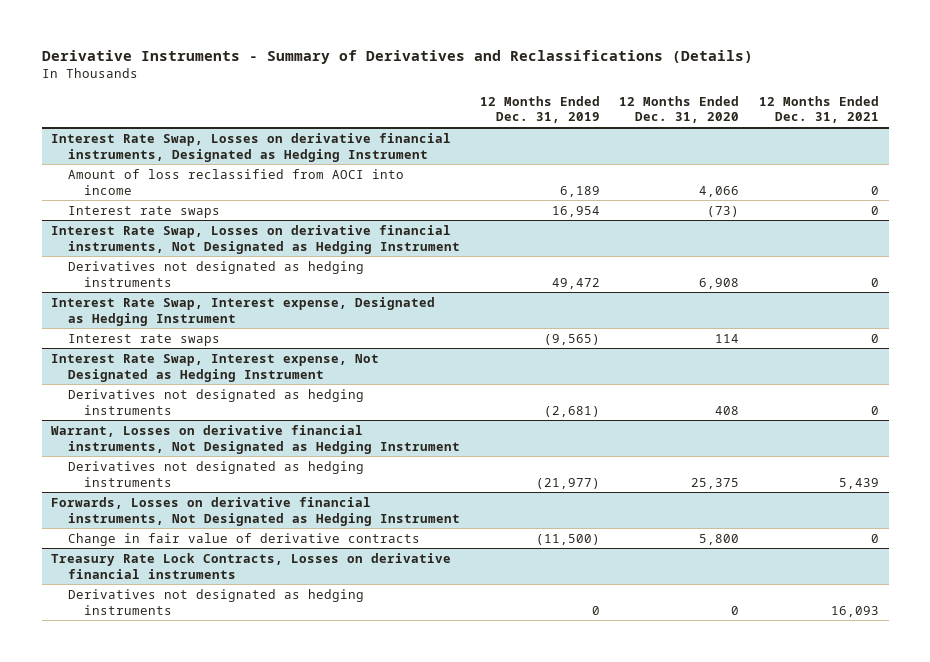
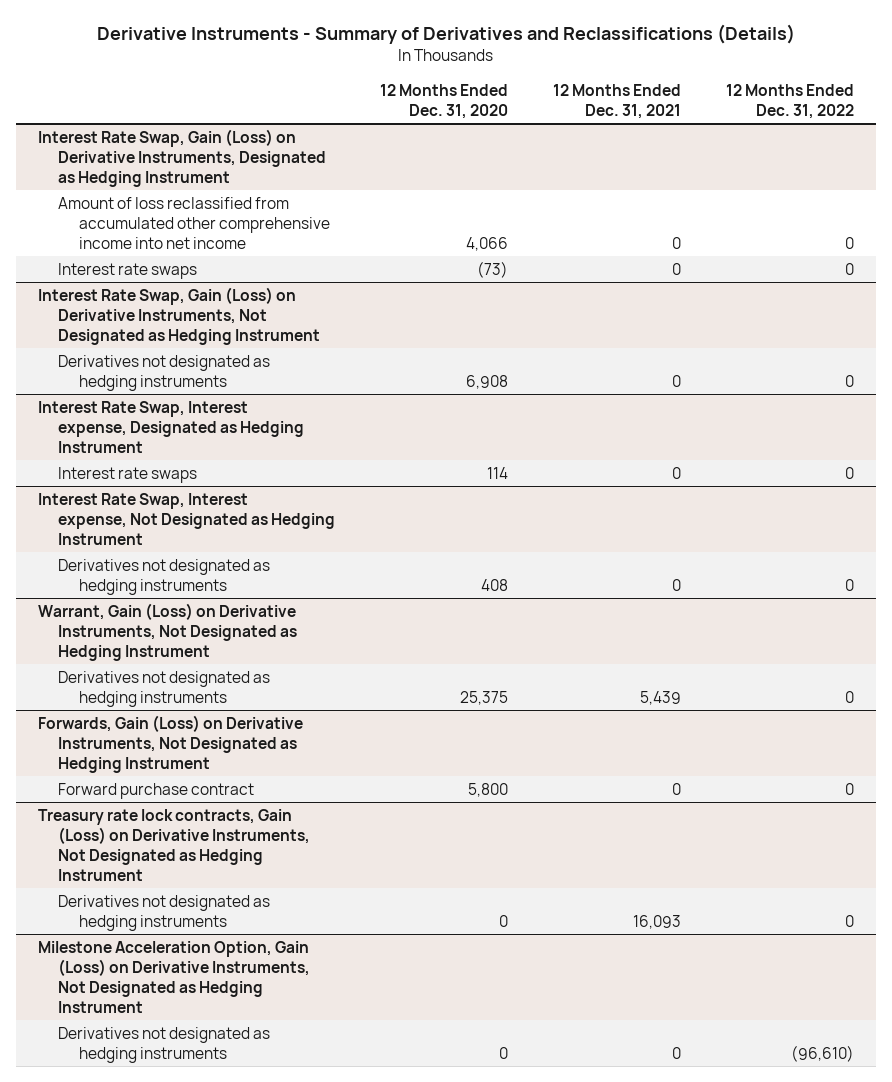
- | 12 Months Ended Dec. 31, 2019 | 12 Months Ended Dec. 31, 2020 | 12 Months Ended Dec. 31, 2021
+ | 12 Months Ended Dec. 31, 2020 | 12 Months Ended Dec. 31, 2021 | 12 Months Ended Dec. 31, 2022
- Interest Rate Swap, Losses on derivative financial instruments, Designated as Hedging Instrument
- Amount of loss reclassified from AOCI into income | 6,189 | 4,066 | 0
+ Interest Rate Swap, Gain (Loss) on Derivative Instruments, Designated as Hedging Instrument
+ Amount of loss reclassified from accumulated other comprehensive income into net income | 4,066 | 0 | 0
- Interest Rate Swap, Losses on derivative financial instruments, Not Designated as Hedging Instrument
+ Interest Rate Swap, Gain (Loss) on Derivative Instruments, Not Designated as Hedging Instrument
- Warrant, Losses on derivative financial instruments, Not Designated as Hedging Instrument
+ Warrant, Gain (Loss) on Derivative Instruments, Not Designated as Hedging Instrument
- Forwards, Losses on derivative financial instruments, Not Designated as Hedging Instrument
- Change in fair value of derivative contracts | (11,500) | 5,800 | 0
- Treasury Rate Lock Contracts, Losses on derivative financial instruments
+ Forwards, Gain (Loss) on Derivative Instruments, Not Designated as Hedging Instrument
+ Forward purchase contract | 5,800 | 0 | 0
+ Treasury rate lock contracts, Gain (Loss) on Derivative Instruments, Not Designated as Hedging Instrument
+ Milestone Acceleration Option, Gain (Loss) on Derivative Instruments, Not Designated as Hedging Instrument
+ Derivatives not designated as hedging instruments | 0 | 0 | (96,610)

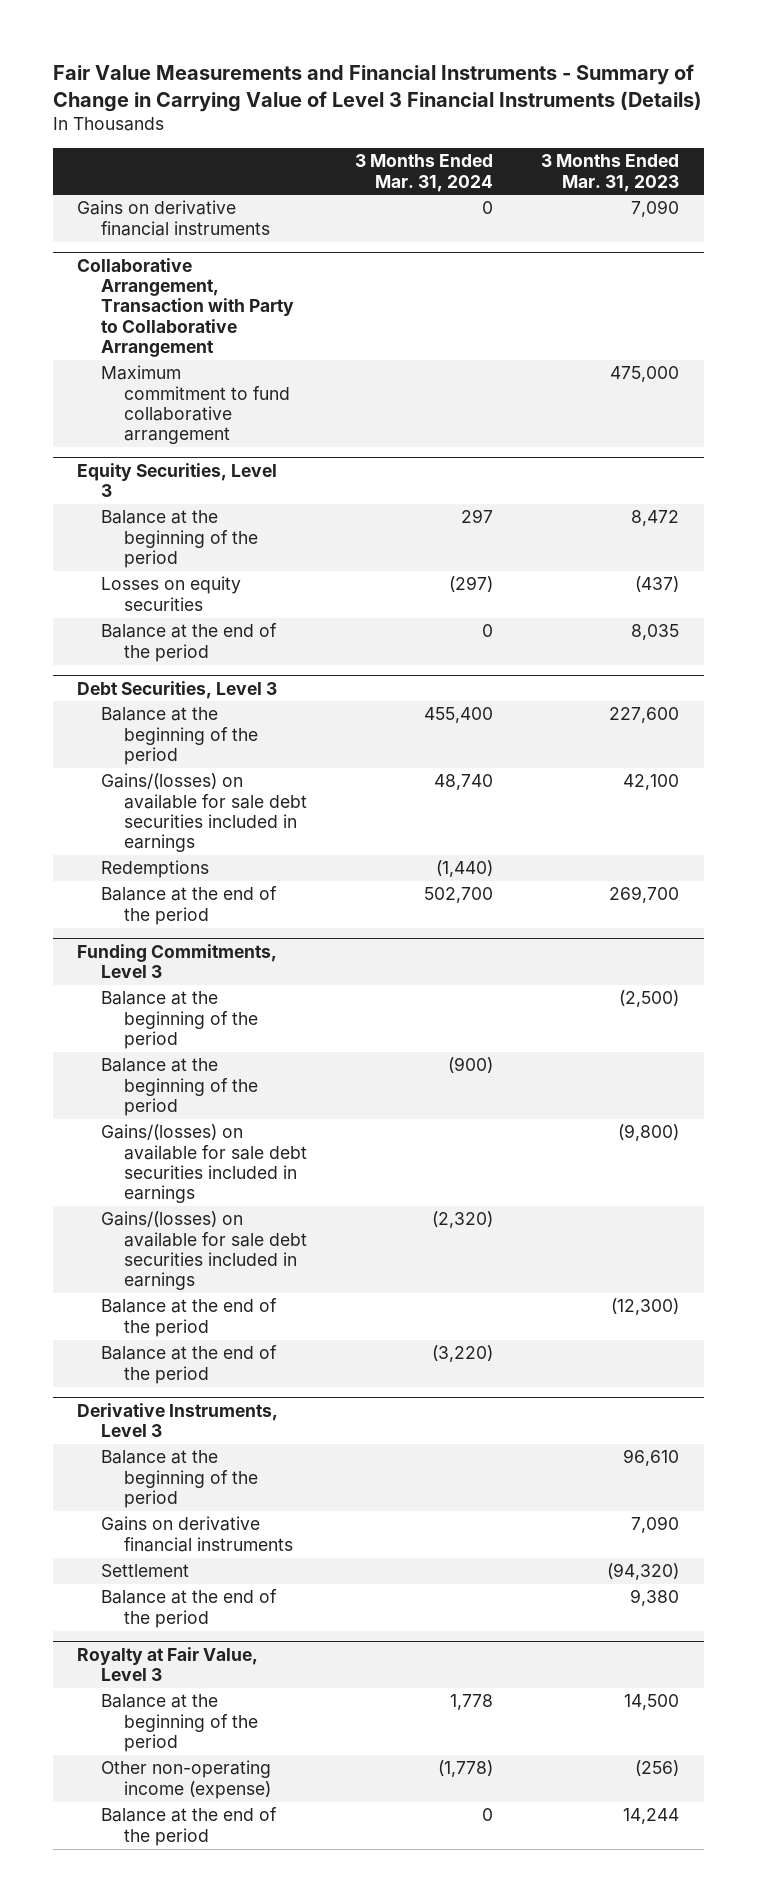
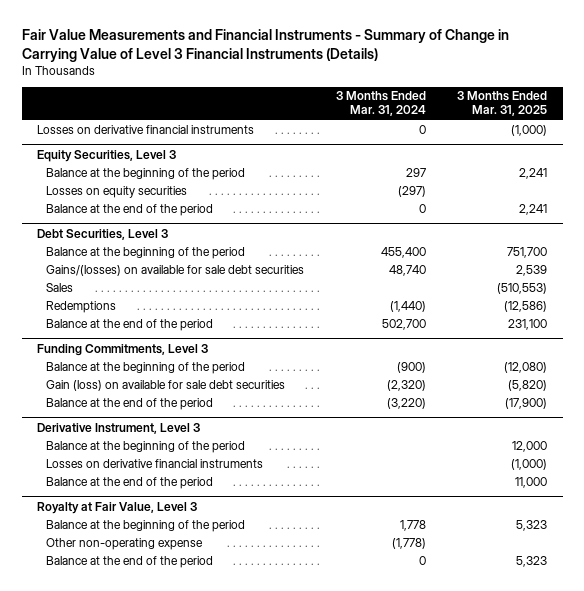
- | 3 Months Ended Mar. 31, 2024 | 3 Months Ended Mar. 31, 2023
+ | 3 Months Ended Mar. 31, 2024 | 3 Months Ended Mar. 31, 2025
- Gains on derivative financial instruments | 0 | 7,090
- Collaborative Arrangement, Transaction with Party to Collaborative Arrangement
- Maximum commitment to fund collaborative arrangement | | 475,000
+ Losses on derivative financial instruments | 0 | (1,000)
@ Debt Securities, Level 3
- Gains/(losses) on available for sale debt securities included in earnings | 48,740 | 42,100
+ Gains/(losses) on available for sale debt securities | 48,740 | 2,539
+ Sales | | (510,553)
@ Funding Commitments, Level 3
- Balance at the beginning of the period | | (2,500)
- Gains/(losses) on available for sale debt securities included in earnings | | (9,800)
- Gains/(losses) on available for sale debt securities included in earnings | (2,320) |
- Balance at the end of the period | | (12,300)
+ Gain (loss) on available for sale debt securities | (2,320) | (5,820)
- Derivative Instruments, Level 3
+ Derivative Instrument, Level 3
- Gains on derivative financial instruments | | 7,090
- Settlement | | (94,320)
+ Losses on derivative financial instruments | | (1,000)
@ Royalty at Fair Value, Level 3
- Other non-operating income (expense) | (1,778) | (256)
+ Other non-operating expense | (1,778) |

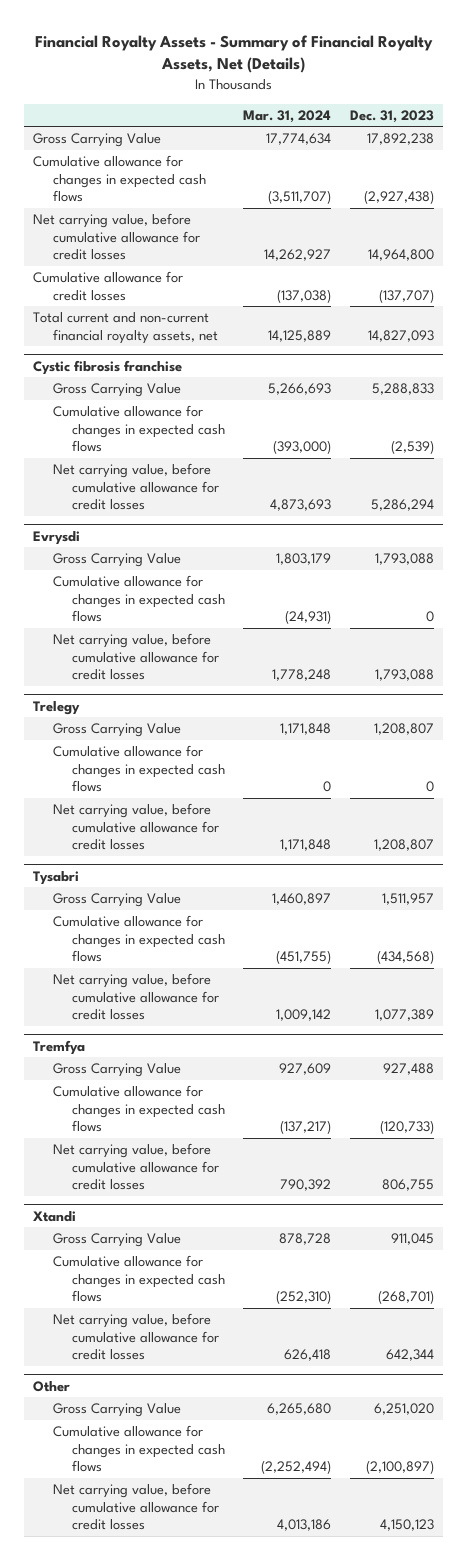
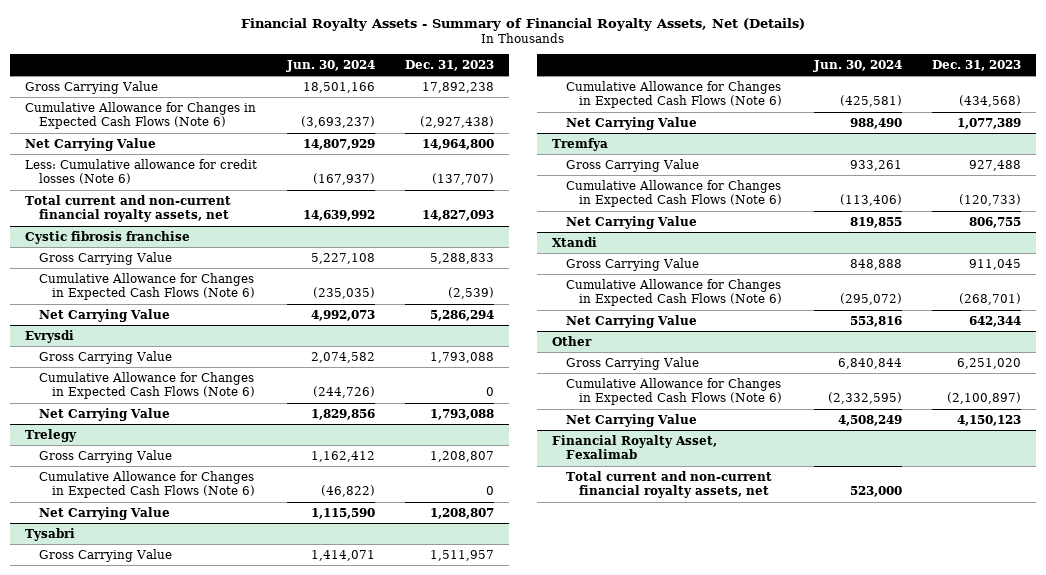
- | Mar. 31, 2024 | Dec. 31, 2023
+ | Jun. 30, 2024 | Dec. 31, 2023
- Cumulative allowance for changes in expected cash flows | (3,511,707) | (2,927,438)
- Net carrying value, before cumulative allowance for credit losses | 14,262,927 | 14,964,800
- Cumulative allowance for credit losses | (137,038) | (137,707)
+ Cumulative Allowance for Changes in Expected Cash Flows (Note 6) | (3,693,237) | (2,927,438)
+ Net Carrying Value | 14,807,929 | 14,964,800
+ Less: Cumulative allowance for credit losses (Note 6) | (167,937) | (137,707)
@ Cystic fibrosis franchise
- Cumulative allowance for changes in expected cash flows | (393,000) | (2,539)
- Net carrying value, before cumulative allowance for credit losses | 4,873,693 | 5,286,294
+ Cumulative Allowance for Changes in Expected Cash Flows (Note 6) | (235,035) | (2,539)
+ Net Carrying Value | 4,992,073 | 5,286,294
@ Evrysdi
- Cumulative allowance for changes in expected cash flows | (24,931) | 0
- Net carrying value, before cumulative allowance for credit losses | 1,778,248 | 1,793,088
+ Cumulative Allowance for Changes in Expected Cash Flows (Note 6) | (244,726) | 0
+ Net Carrying Value | 1,829,856 | 1,793,088
@ Trelegy
- Cumulative allowance for changes in expected cash flows | 0 | 0
- Net carrying value, before cumulative allowance for credit losses | 1,171,848 | 1,208,807
+ Cumulative Allowance for Changes in Expected Cash Flows (Note 6) | (46,822) | 0
+ Net Carrying Value | 1,115,590 | 1,208,807
@ Tysabri
- Cumulative allowance for changes in expected cash flows | (451,755) | (434,568)
- Net carrying value, before cumulative allowance for credit losses | 1,009,142 | 1,077,389
+ Cumulative Allowance for Changes in Expected Cash Flows (Note 6) | (425,581) | (434,568)
+ Net Carrying Value | 988,490 | 1,077,389
@ Tremfya
- Cumulative allowance for changes in expected cash flows | (137,217) | (120,733)
- Net carrying value, before cumulative allowance for credit losses | 790,392 | 806,755
+ Cumulative Allowance for Changes in Expected Cash Flows (Note 6) | (113,406) | (120,733)
+ Net Carrying Value | 819,855 | 806,755
@ Xtandi
- Cumulative allowance for changes in expected cash flows | (252,310) | (268,701)
- Net carrying value, before cumulative allowance for credit losses | 626,418 | 642,344
+ Cumulative Allowance for Changes in Expected Cash Flows (Note 6) | (295,072) | (268,701)
+ Net Carrying Value | 553,816 | 642,344
@ Other
- Cumulative allowance for changes in expected cash flows | (2,252,494) | (2,100,897)
- Net carrying value, before cumulative allowance for credit losses | 4,013,186 | 4,150,123
+ Cumulative Allowance for Changes in Expected Cash Flows (Note 6) | (2,332,595) | (2,100,897)
+ Net Carrying Value | 4,508,249 | 4,150,123
+ Financial Royalty Asset, Fexalimab
+ Total current and non-current financial royalty assets, net | 523,000 |

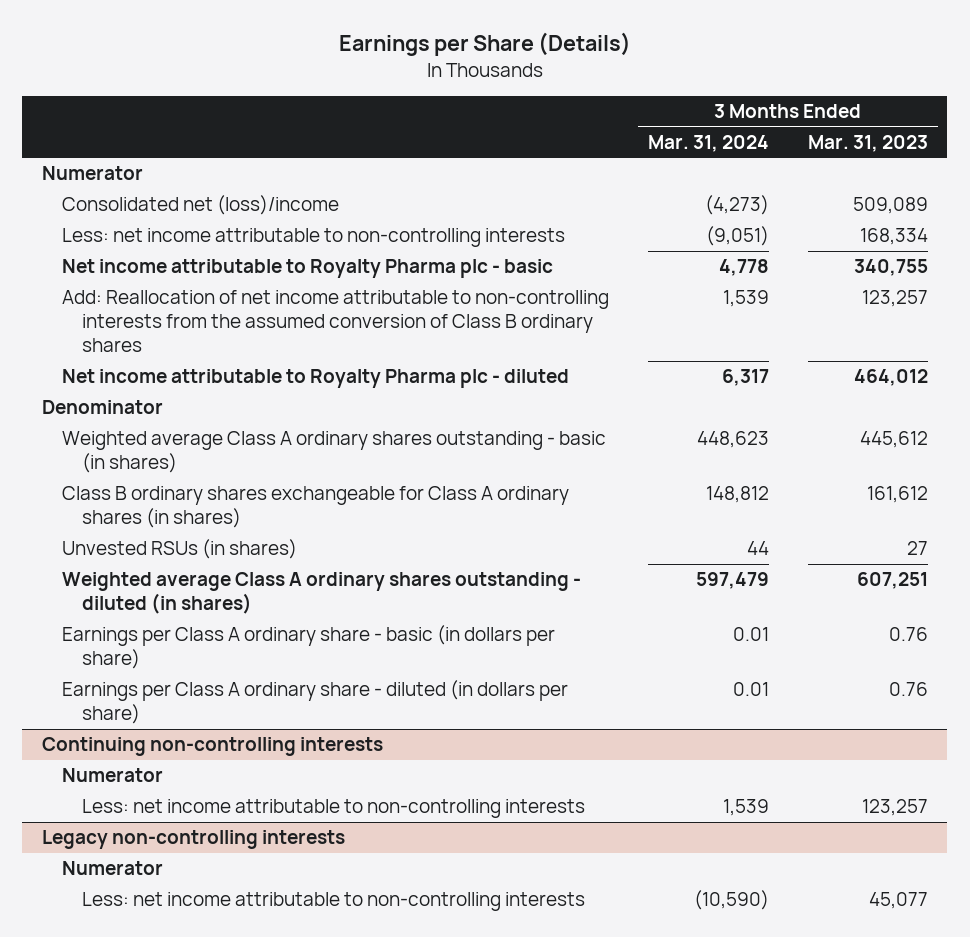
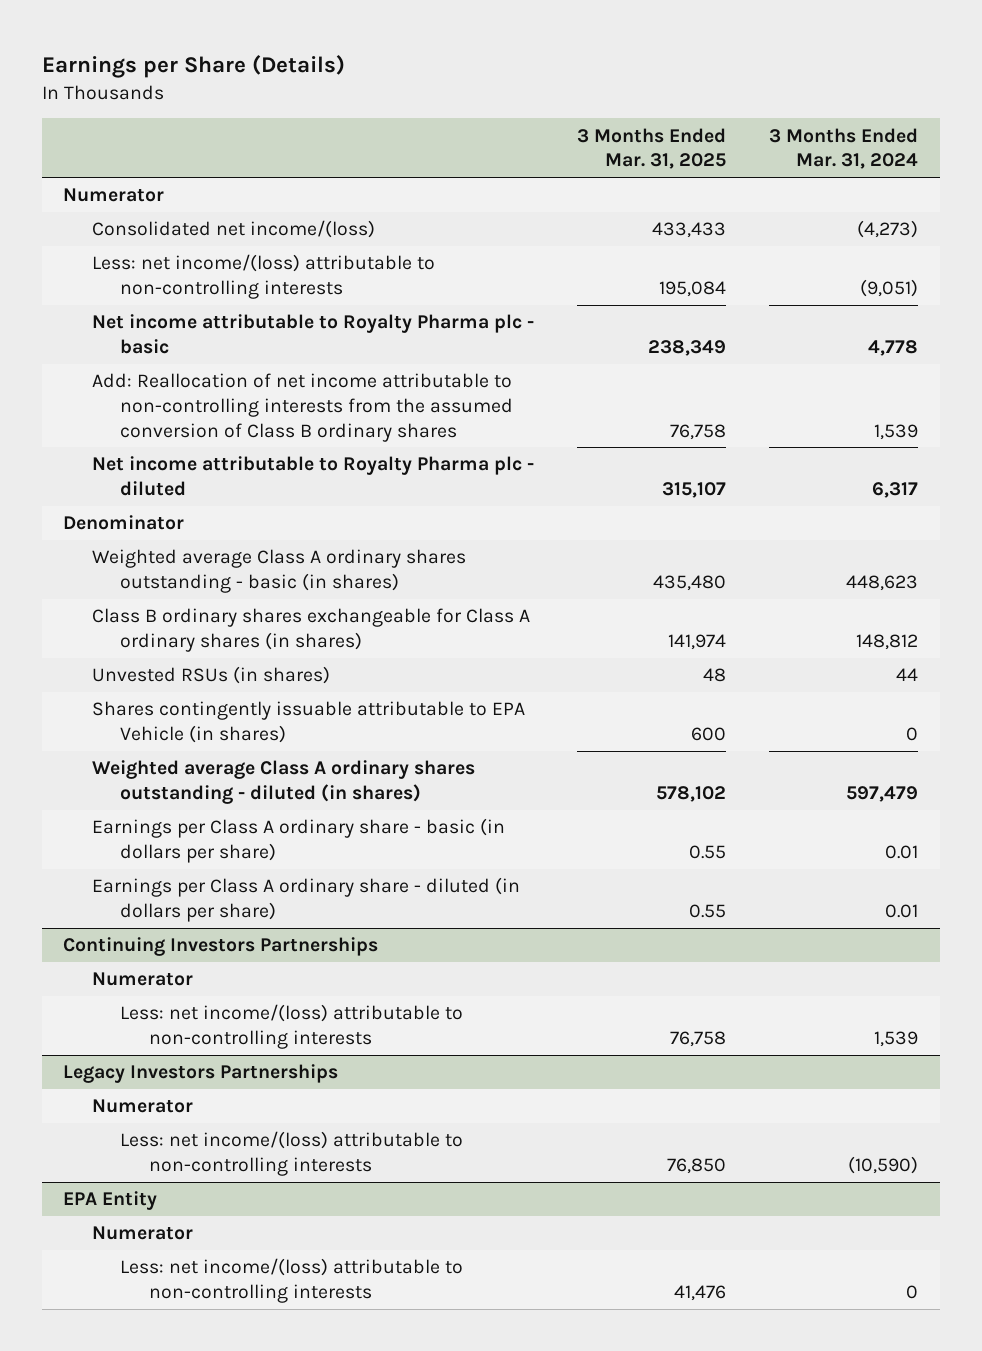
- | 3 Months Ended Mar. 31, 2024 | 3 Months Ended Mar. 31, 2023
+ | 3 Months Ended Mar. 31, 2025 | 3 Months Ended Mar. 31, 2024
- Consolidated net (loss)/income | (4,273) | 509,089
- Less: net income attributable to non-controlling interests | (9,051) | 168,334
+ Consolidated net income/(loss) | 433,433 | (4,273)
+ Less: net income/(loss) attributable to non-controlling interests | 195,084 | (9,051)
+ Shares contingently issuable attributable to EPA Vehicle (in shares) | 600 | 0
- Continuing non-controlling interests
+ Continuing Investors Partnerships
- Less: net income attributable to non-controlling interests | 1,539 | 123,257
- Legacy non-controlling interests
+ Less: net income/(loss) attributable to non-controlling interests | 76,758 | 1,539
+ Legacy Investors Partnerships
- Less: net income attributable to non-controlling interests | (10,590) | 45,077
+ Less: net income/(loss) attributable to non-controlling interests | 76,850 | (10,590)
+ EPA Entity
+ Numerator
+ Less: net income/(loss) attributable to non-controlling interests | 41,476 | 0

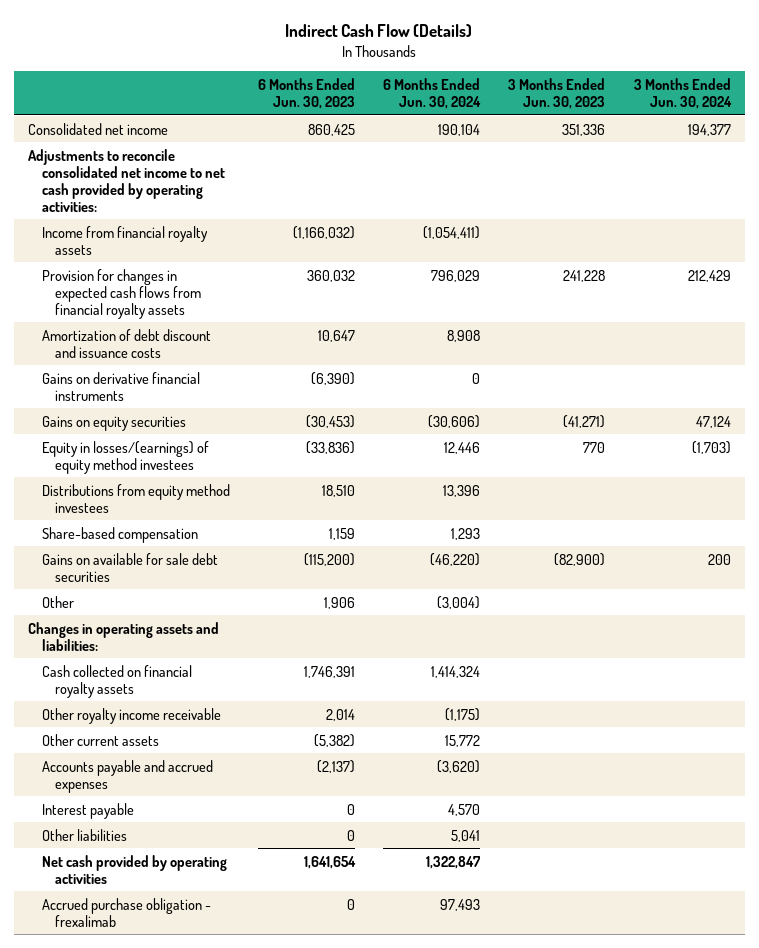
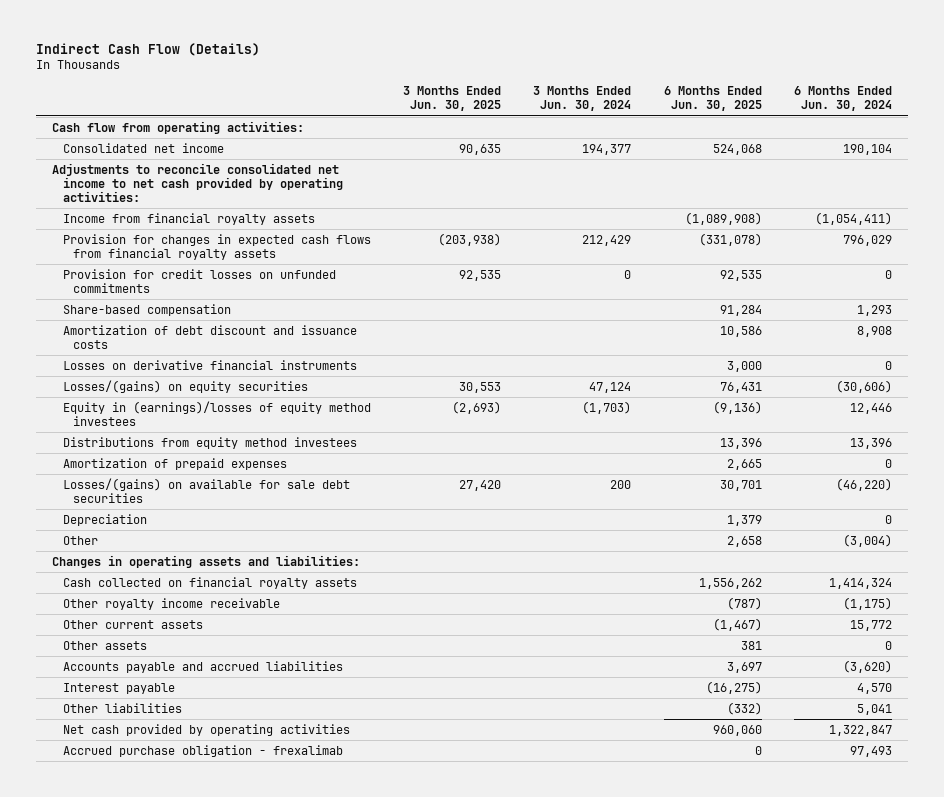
- | 6 Months Ended Jun. 30, 2023 | 6 Months Ended Jun. 30, 2024 | 3 Months Ended Jun. 30, 2023 | 3 Months Ended Jun. 30, 2024
+ | 3 Months Ended Jun. 30, 2025 | 3 Months Ended Jun. 30, 2024 | 6 Months Ended Jun. 30, 2025 | 6 Months Ended Jun. 30, 2024
+ Cash flow from operating activities:
+ Provision for credit losses on unfunded commitments | 92,535 | 0 | 92,535 | 0
moved up: Share-based compensation | | | 91,284 | 1,293
- Gains on derivative financial instruments | (6,390) | 0 | |
- Gains on equity securities | (30,453) | (30,606) | (41,271) | 47,124
- Equity in losses/(earnings) of equity method investees | (33,836) | 12,446 | 770 | (1,703)
+ Losses on derivative financial instruments | | | 3,000 | 0
+ Losses/(gains) on equity securities | 30,553 | 47,124 | 76,431 | (30,606)
+ Equity in (earnings)/losses of equity method investees | (2,693) | (1,703) | (9,136) | 12,446
- Gains on available for sale debt securities | (115,200) | (46,220) | (82,900) | 200
+ Amortization of prepaid expenses | | | 2,665 | 0
+ Losses/(gains) on available for sale debt securities | 27,420 | 200 | 30,701 | (46,220)
+ Depreciation | | | 1,379 | 0
- Accounts payable and accrued expenses | (2,137) | (3,620) | |
+ Other assets | | | 381 | 0
+ Accounts payable and accrued liabilities | | | 3,697 | (3,620)

